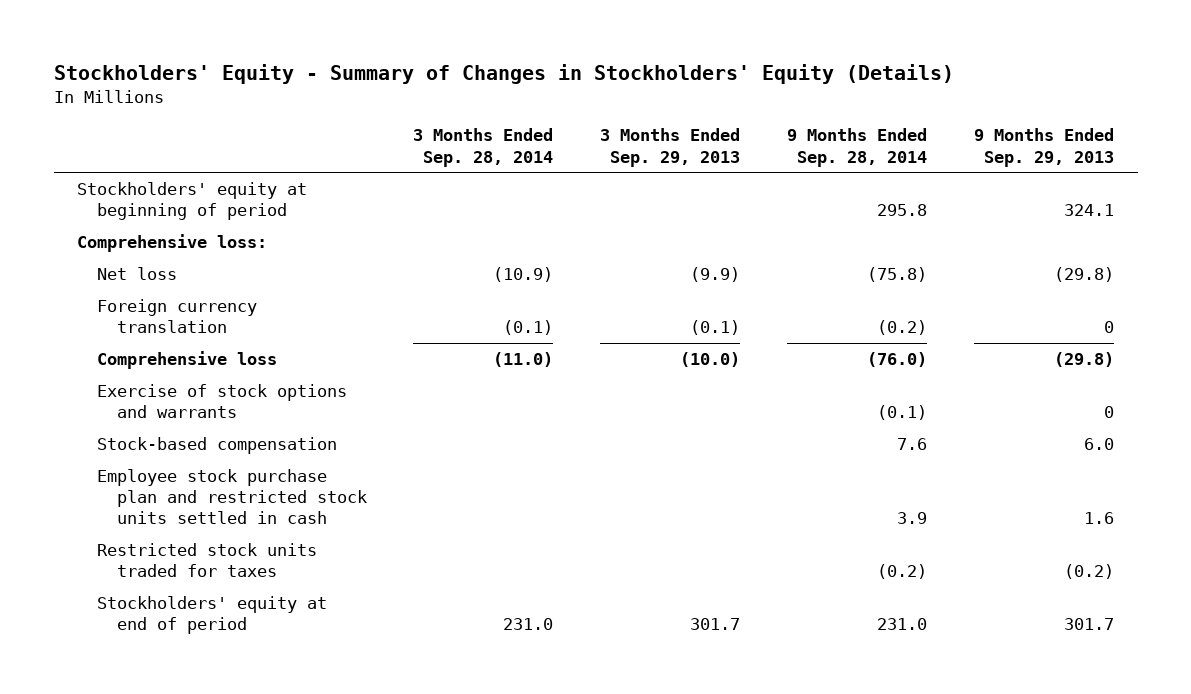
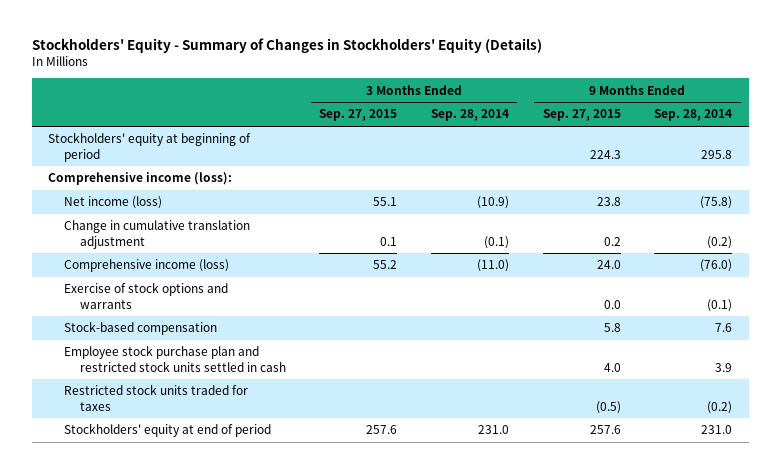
- | 3 Months Ended Sep. 28, 2014 | 3 Months Ended Sep. 29, 2013 | 9 Months Ended Sep. 28, 2014 | 9 Months Ended Sep. 29, 2013
+ | 3 Months Ended Sep. 27, 2015 | 3 Months Ended Sep. 28, 2014 | 9 Months Ended Sep. 27, 2015 | 9 Months Ended Sep. 28, 2014
- Comprehensive loss:
- Net loss | (10.9) | (9.9) | (75.8) | (29.8)
- Foreign currency translation | (0.1) | (0.1) | (0.2) | 0
- Comprehensive loss | (11.0) | (10.0) | (76.0) | (29.8)
+ Comprehensive income (loss):
+ Net income (loss) | 55.1 | (10.9) | 23.8 | (75.8)
+ Change in cumulative translation adjustment | 0.1 | (0.1) | 0.2 | (0.2)
+ Comprehensive income (loss) | 55.2 | (11.0) | 24.0 | (76.0)

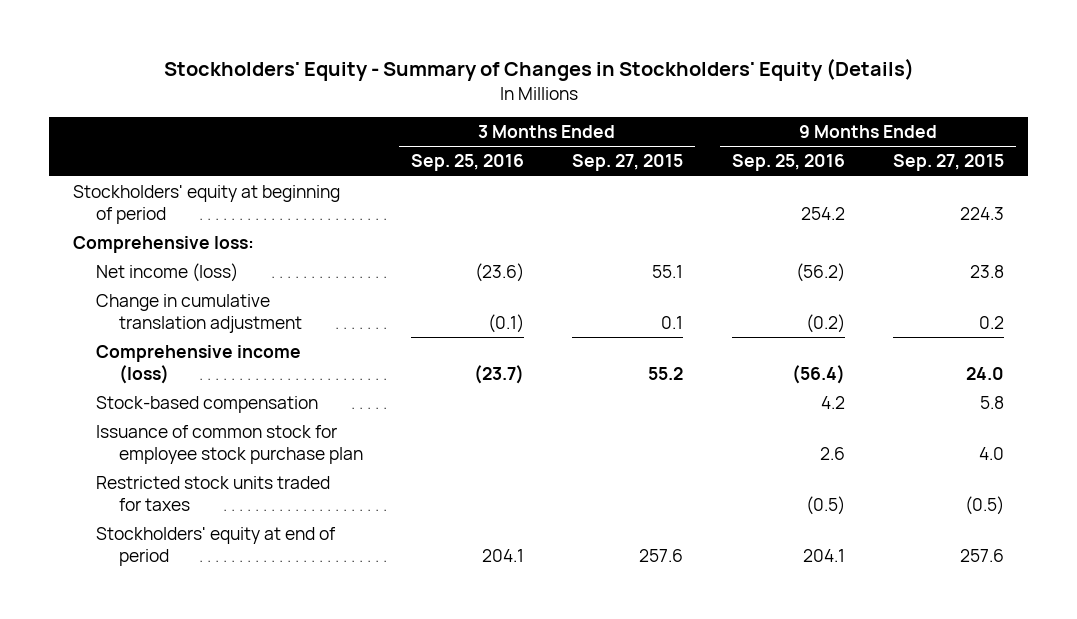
- | 3 Months Ended Sep. 27, 2015 | 3 Months Ended Sep. 28, 2014 | 9 Months Ended Sep. 27, 2015 | 9 Months Ended Sep. 28, 2014
+ | 3 Months Ended Sep. 25, 2016 | 3 Months Ended Sep. 27, 2015 | 9 Months Ended Sep. 25, 2016 | 9 Months Ended Sep. 27, 2015
- Comprehensive income (loss):
+ Comprehensive loss:
- Exercise of stock options and warrants | | | 0.0 | (0.1)
- Employee stock purchase plan and restricted stock units settled in cash | | | 4.0 | 3.9
+ Issuance of common stock for employee stock purchase plan | | | 2.6 | 4.0

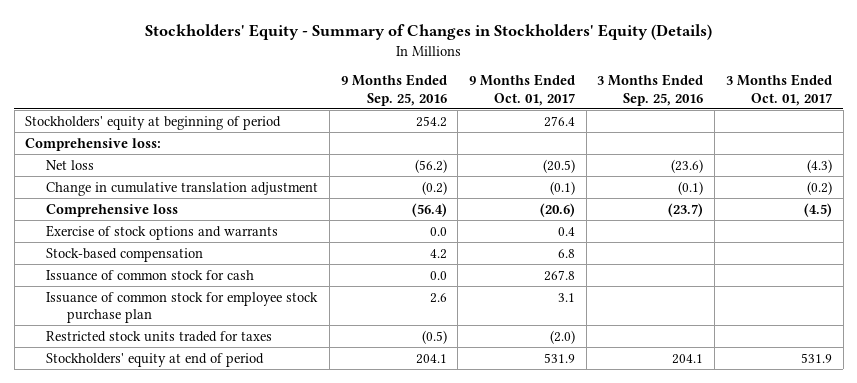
- | 3 Months Ended Sep. 25, 2016 | 3 Months Ended Sep. 27, 2015 | 9 Months Ended Sep. 25, 2016 | 9 Months Ended Sep. 27, 2015
+ | 9 Months Ended Sep. 25, 2016 | 9 Months Ended Oct. 01, 2017 | 3 Months Ended Sep. 25, 2016 | 3 Months Ended Oct. 01, 2017
- Net income (loss) | (23.6) | 55.1 | (56.2) | 23.8
+ Net loss | (56.2) | (20.5) | (23.6) | (4.3)
- Comprehensive income (loss) | (23.7) | 55.2 | (56.4) | 24.0
+ Comprehensive loss | (56.4) | (20.6) | (23.7) | (4.5)
+ Exercise of stock options and warrants | 0.0 | 0.4 | |
+ Issuance of common stock for cash | 0.0 | 267.8 | |

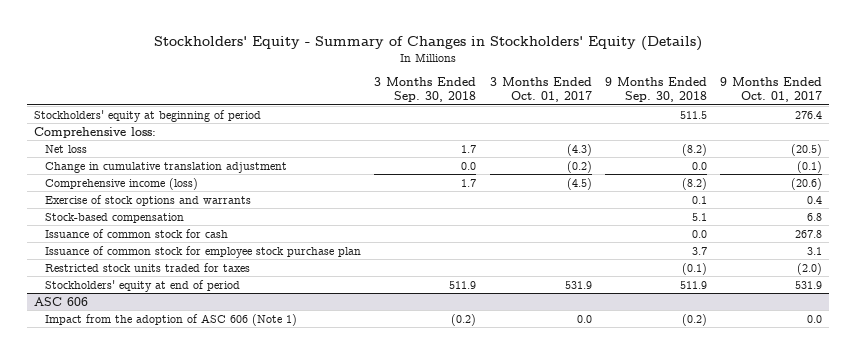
- | 9 Months Ended Sep. 25, 2016 | 9 Months Ended Oct. 01, 2017 | 3 Months Ended Sep. 25, 2016 | 3 Months Ended Oct. 01, 2017
+ | 3 Months Ended Sep. 30, 2018 | 3 Months Ended Oct. 01, 2017 | 9 Months Ended Sep. 30, 2018 | 9 Months Ended Oct. 01, 2017
- Comprehensive loss | (56.4) | (20.6) | (23.7) | (4.5)
+ Comprehensive income (loss) | 1.7 | (4.5) | (8.2) | (20.6)
+ ASC 606
+ Impact from the adoption of ASC 606 (Note 1) | (0.2) | 0.0 | (0.2) | 0.0

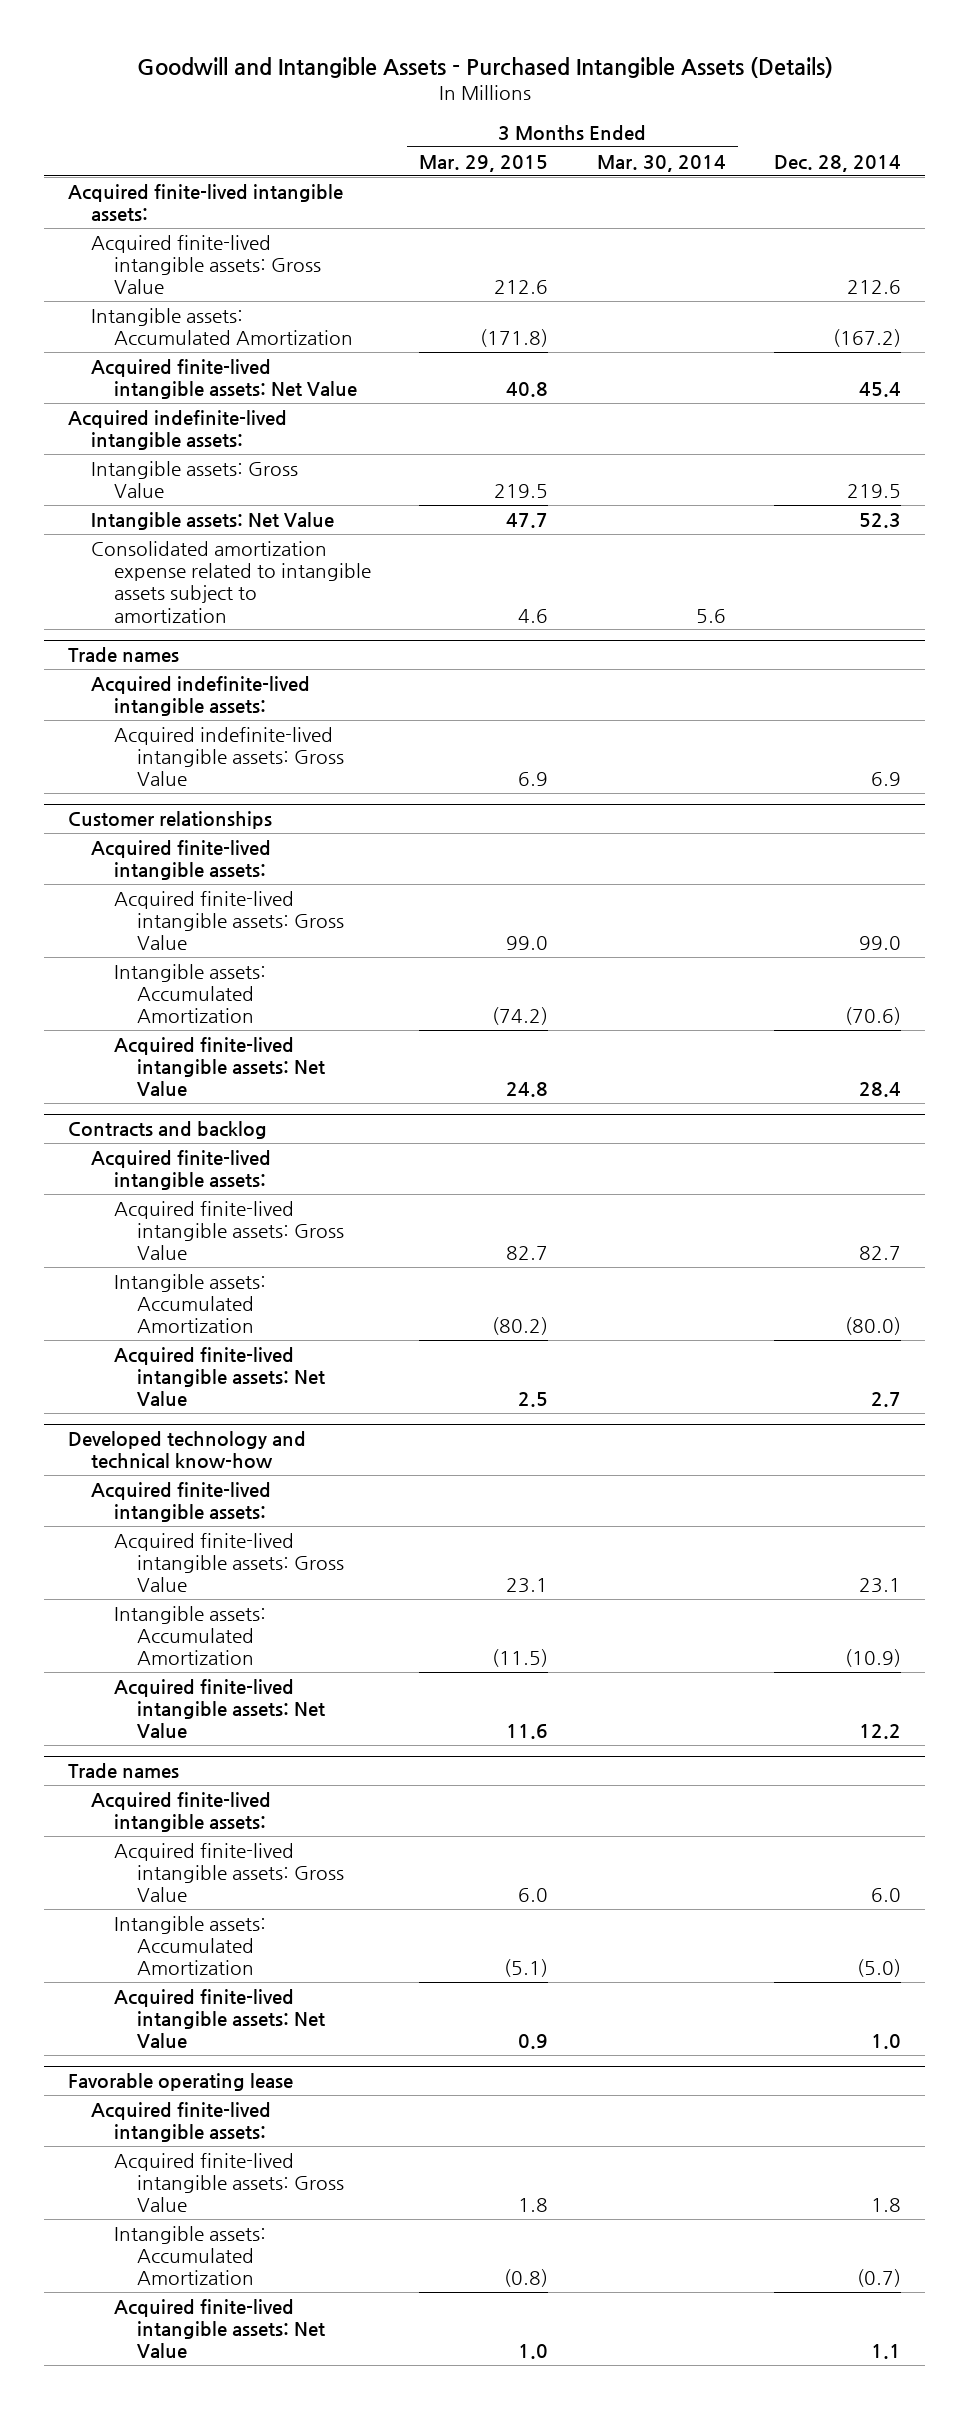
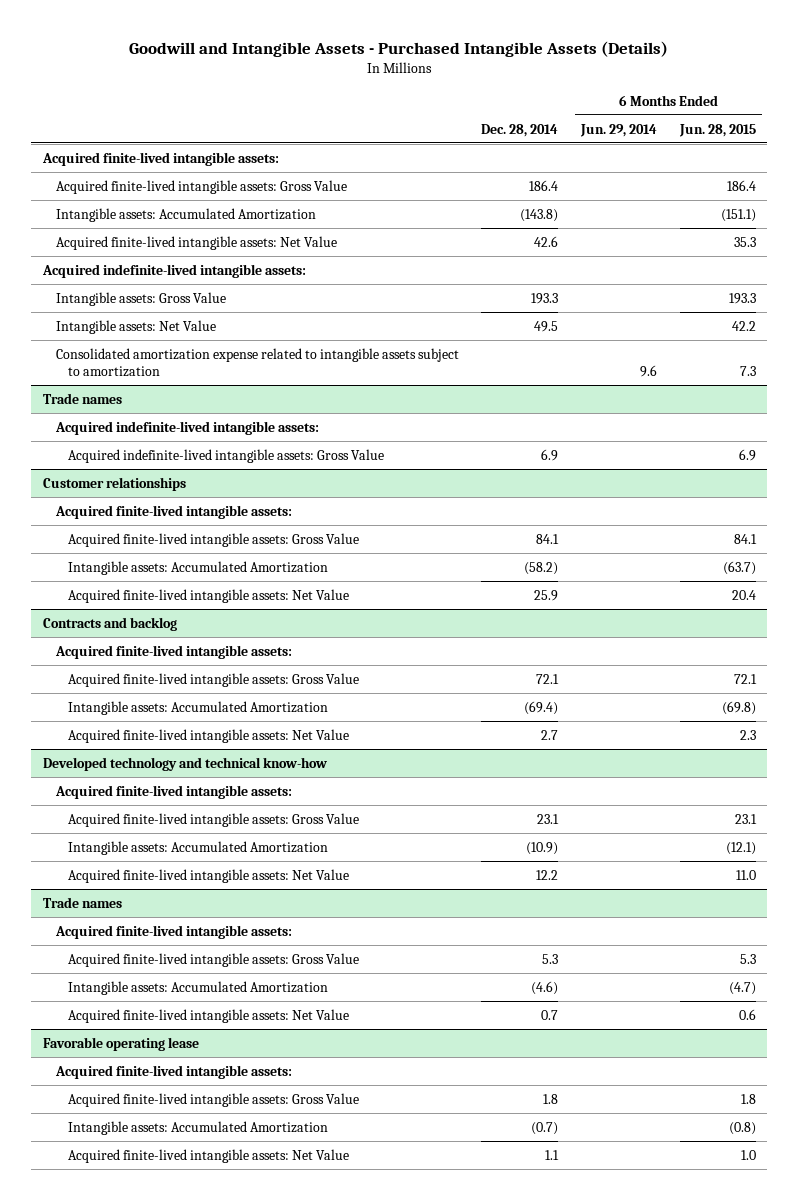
- | 3 Months Ended Mar. 29, 2015 | 3 Months Ended Mar. 30, 2014 | Dec. 28, 2014
+ | Dec. 28, 2014 | 6 Months Ended Jun. 29, 2014 | 6 Months Ended Jun. 28, 2015
- Acquired finite-lived intangible assets: Gross Value | 212.6 | | 212.6
- Intangible assets: Accumulated Amortization | (171.8) | | (167.2)
- Acquired finite-lived intangible assets: Net Value | 40.8 | | 45.4
+ Acquired finite-lived intangible assets: Gross Value | 186.4 | | 186.4
+ Intangible assets: Accumulated Amortization | (143.8) | | (151.1)
+ Acquired finite-lived intangible assets: Net Value | 42.6 | | 35.3
- Intangible assets: Gross Value | 219.5 | | 219.5
- Intangible assets: Net Value | 47.7 | | 52.3
+ Intangible assets: Gross Value | 193.3 | | 193.3
+ Intangible assets: Net Value | 49.5 | | 42.2
@ Customer relationships
- Acquired finite-lived intangible assets: Gross Value | 99.0 | | 99.0
- Intangible assets: Accumulated Amortization | (74.2) | | (70.6)
- Acquired finite-lived intangible assets: Net Value | 24.8 | | 28.4
+ Acquired finite-lived intangible assets: Gross Value | 84.1 | | 84.1
+ Intangible assets: Accumulated Amortization | (58.2) | | (63.7)
+ Acquired finite-lived intangible assets: Net Value | 25.9 | | 20.4
@ Contracts and backlog
- Acquired finite-lived intangible assets: Gross Value | 82.7 | | 82.7
- Intangible assets: Accumulated Amortization | (80.2) | | (80.0)
+ Acquired finite-lived intangible assets: Gross Value | 72.1 | | 72.1
+ Intangible assets: Accumulated Amortization | (69.4) | | (69.8)
@ Trade names
- Acquired finite-lived intangible assets: Gross Value | 6.0 | | 6.0
- Intangible assets: Accumulated Amortization | (5.1) | | (5.0)
- Acquired finite-lived intangible assets: Net Value | 0.9 | | 1.0
+ Acquired finite-lived intangible assets: Gross Value | 5.3 | | 5.3
+ Intangible assets: Accumulated Amortization | (4.6) | | (4.7)
+ Acquired finite-lived intangible assets: Net Value | 0.7 | | 0.6

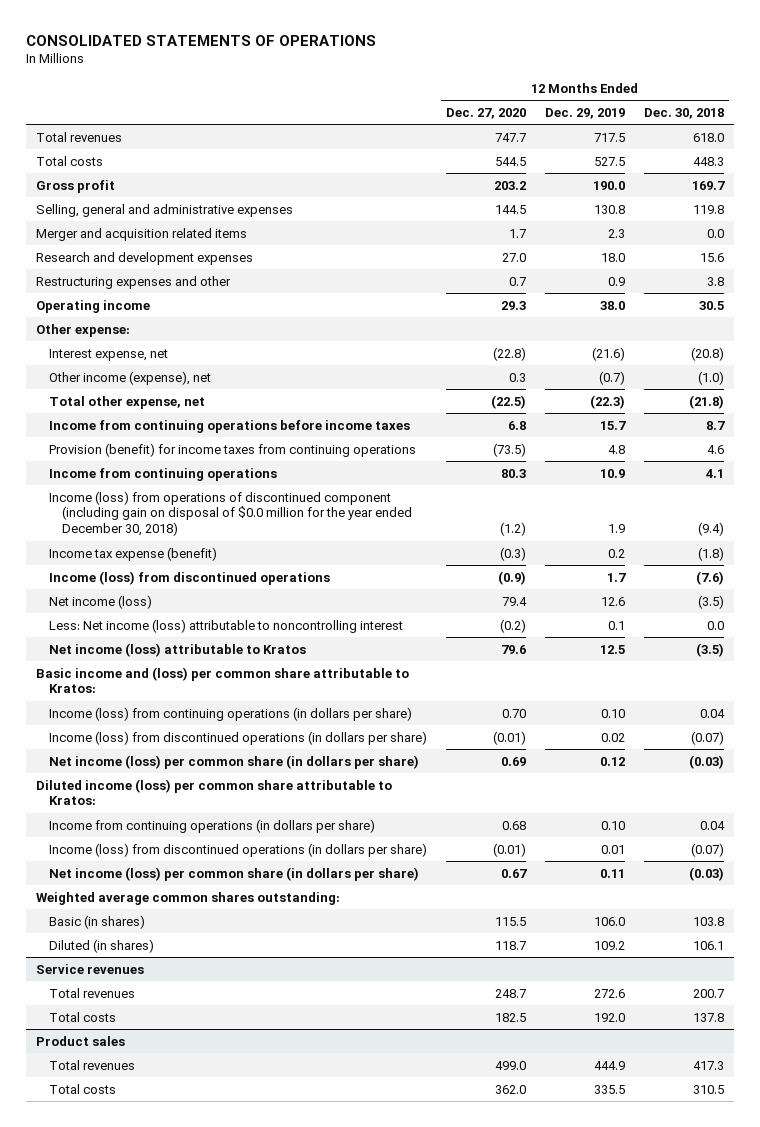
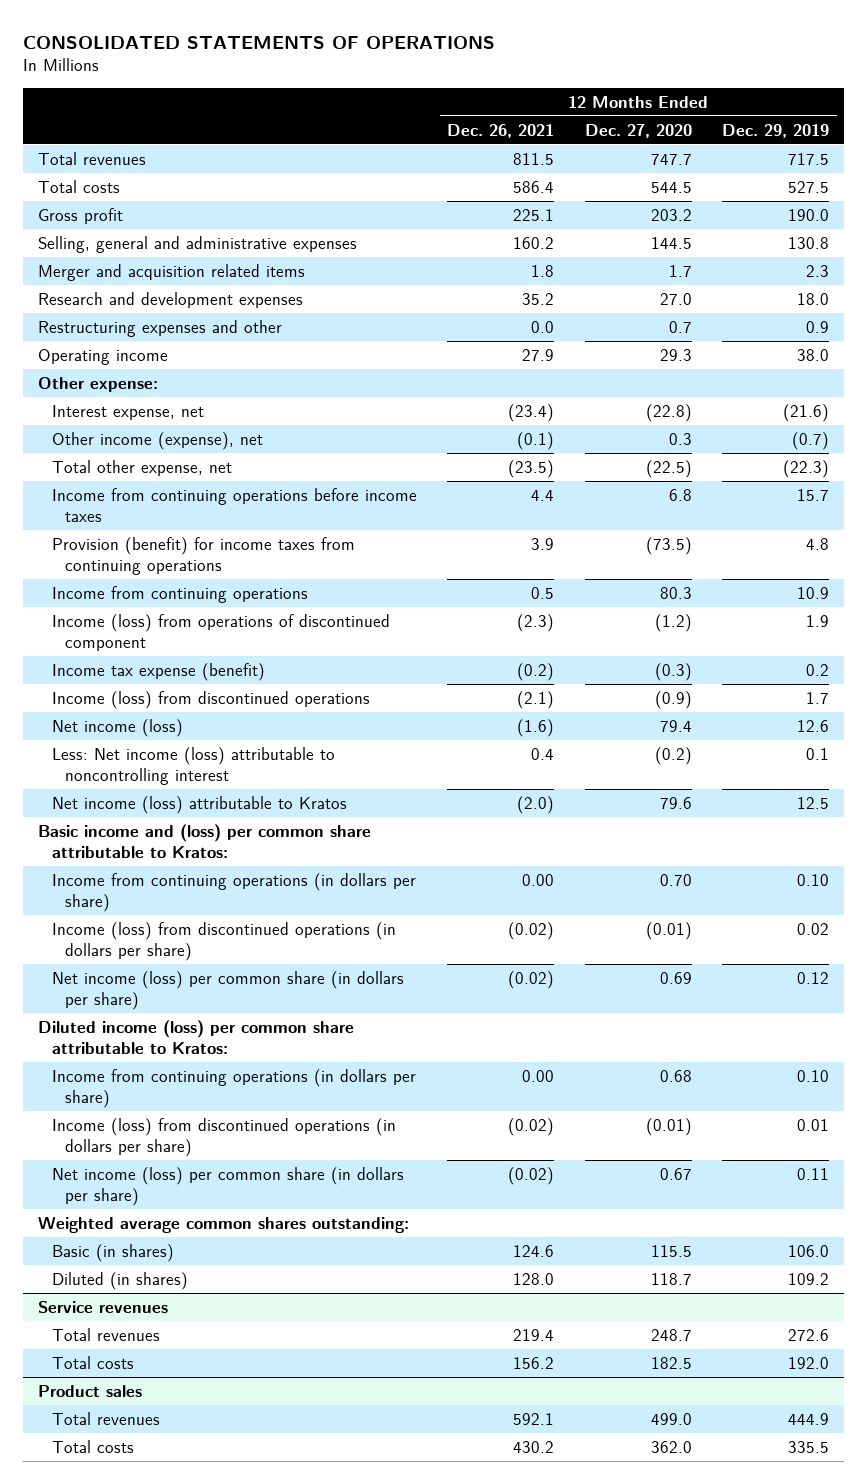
- | 12 Months Ended Dec. 27, 2020 | 12 Months Ended Dec. 29, 2019 | 12 Months Ended Dec. 30, 2018
+ | 12 Months Ended Dec. 26, 2021 | 12 Months Ended Dec. 27, 2020 | 12 Months Ended Dec. 29, 2019
- Income (loss) from operations of discontinued component (including gain on disposal of $0.0 million for the year ended December 30, 2018) | (1.2) | 1.9 | (9.4)
+ Income (loss) from operations of discontinued component | (2.3) | (1.2) | 1.9
- Income (loss) from continuing operations (in dollars per share) | 0.70 | 0.10 | 0.04
+ Income from continuing operations (in dollars per share) | 0.00 | 0.70 | 0.10

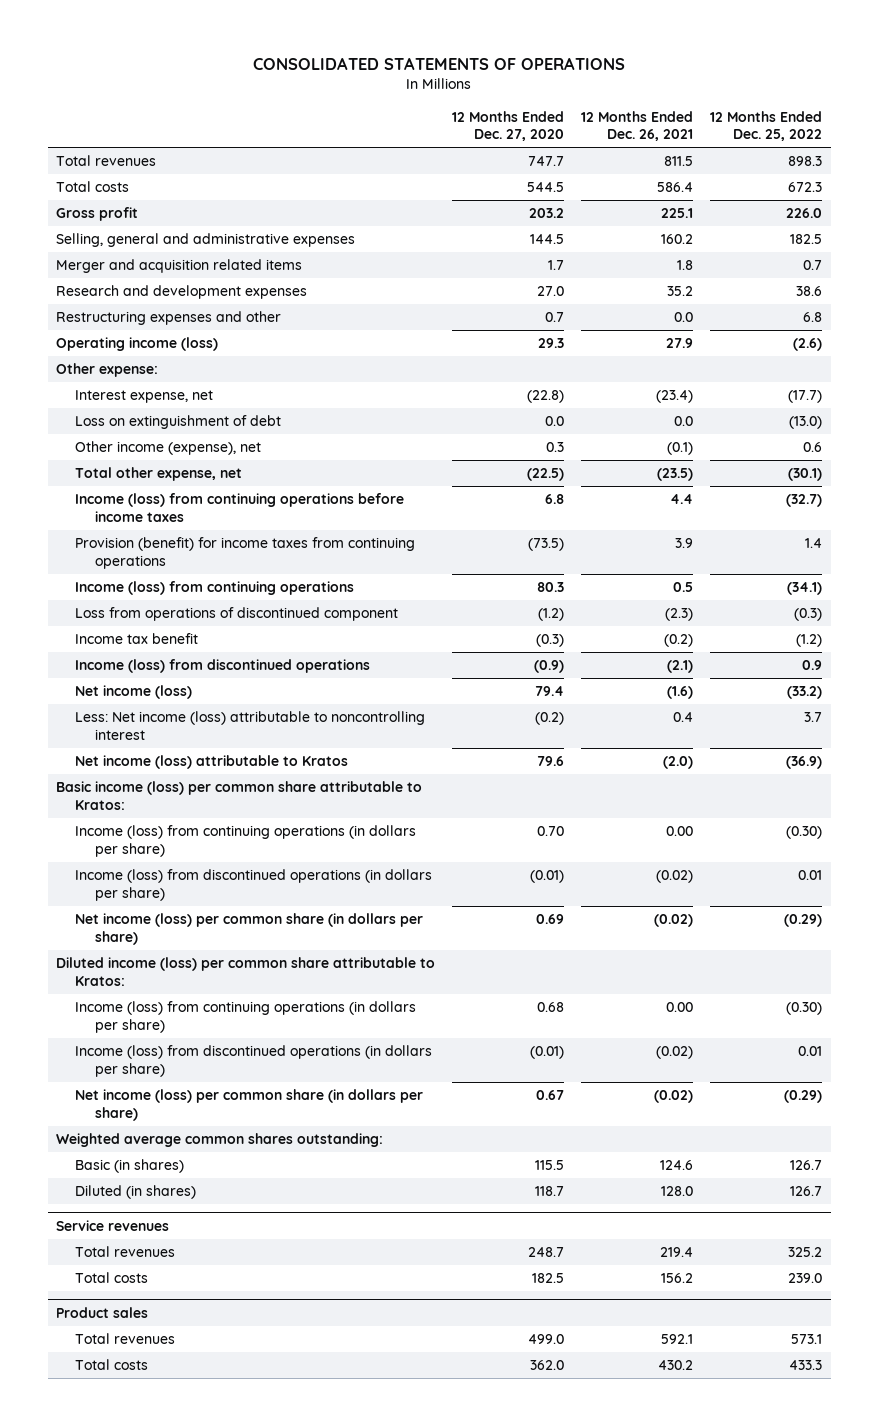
- | 12 Months Ended Dec. 26, 2021 | 12 Months Ended Dec. 27, 2020 | 12 Months Ended Dec. 29, 2019
+ | 12 Months Ended Dec. 27, 2020 | 12 Months Ended Dec. 26, 2021 | 12 Months Ended Dec. 25, 2022
- Operating income | 27.9 | 29.3 | 38.0
+ Operating income (loss) | 29.3 | 27.9 | (2.6)
+ Loss on extinguishment of debt | 0.0 | 0.0 | (13.0)
- Income from continuing operations before income taxes | 4.4 | 6.8 | 15.7
+ Income (loss) from continuing operations before income taxes | 6.8 | 4.4 | (32.7)
- Income from continuing operations | 0.5 | 80.3 | 10.9
- Income (loss) from operations of discontinued component | (2.3) | (1.2) | 1.9
- Income tax expense (benefit) | (0.2) | (0.3) | 0.2
+ Income (loss) from continuing operations | 80.3 | 0.5 | (34.1)
+ Loss from operations of discontinued component | (1.2) | (2.3) | (0.3)
+ Income tax benefit | (0.3) | (0.2) | (1.2)
- Basic income and (loss) per common share attributable to Kratos:
- Income from continuing operations (in dollars per share) | 0.00 | 0.70 | 0.10
+ Basic income (loss) per common share attributable to Kratos:
+ Income (loss) from continuing operations (in dollars per share) | 0.70 | 0.00 | (0.30)
- Income from continuing operations (in dollars per share) | 0.00 | 0.68 | 0.10
+ Income (loss) from continuing operations (in dollars per share) | 0.68 | 0.00 | (0.30)

